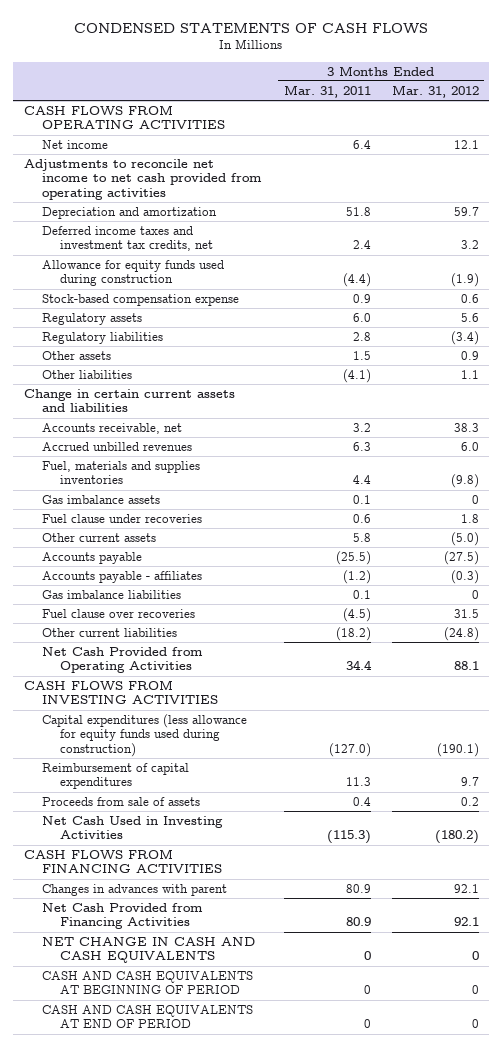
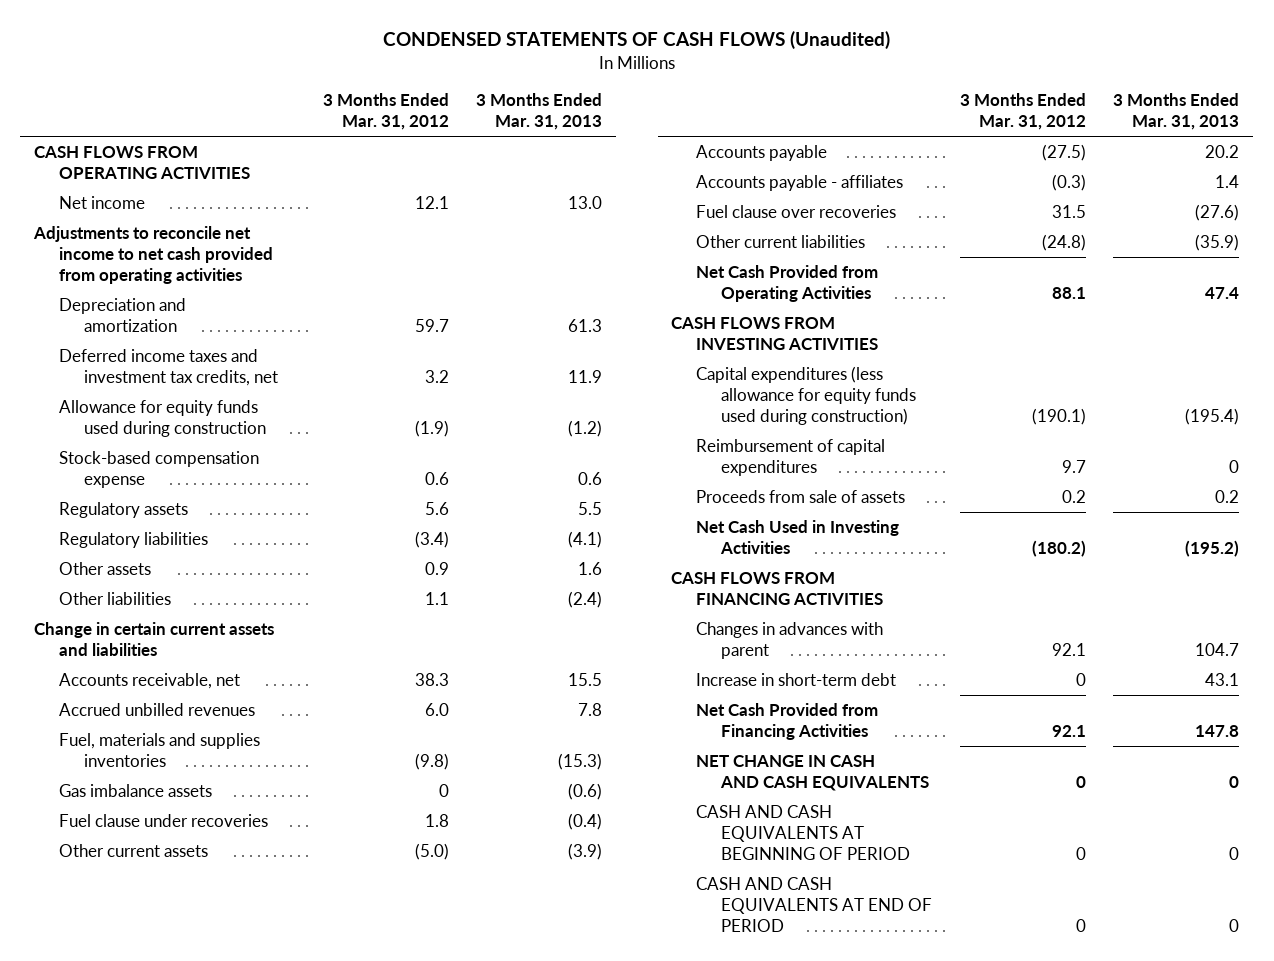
- CONDENSED STATEMENTS OF CASH FLOWS
+ CONDENSED STATEMENTS OF CASH FLOWS (Unaudited)
- | 3 Months Ended Mar. 31, 2011 | 3 Months Ended Mar. 31, 2012
+ | 3 Months Ended Mar. 31, 2012 | 3 Months Ended Mar. 31, 2013
- Gas imbalance liabilities | 0.1 | 0
+ Increase in short-term debt | 0 | 43.1

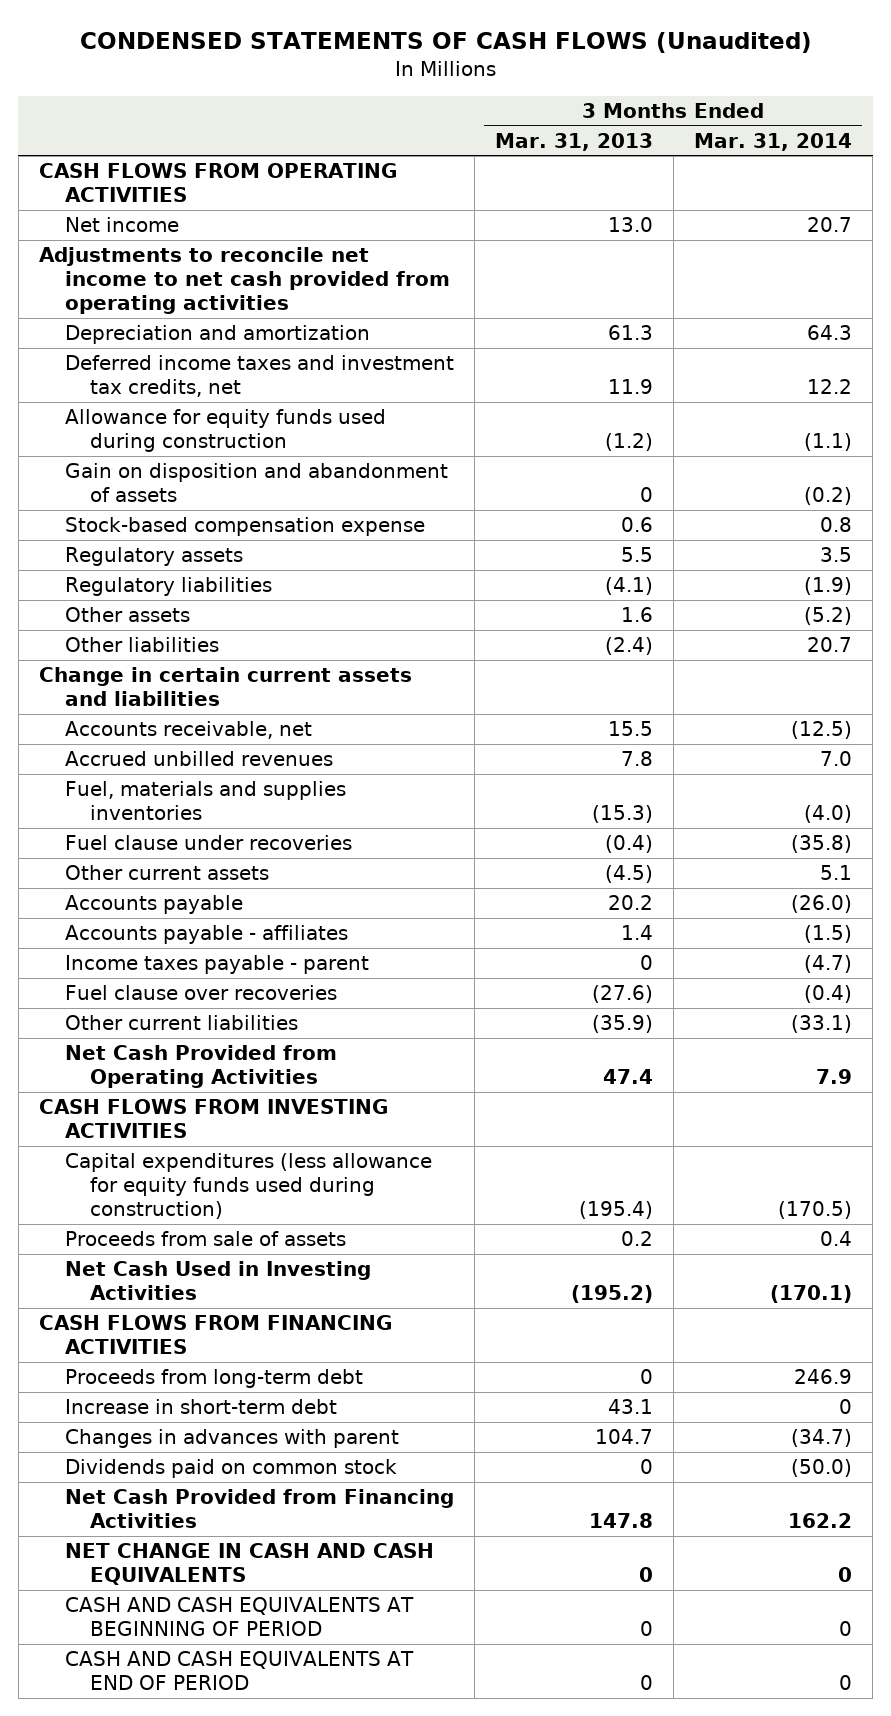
- | 3 Months Ended Mar. 31, 2012 | 3 Months Ended Mar. 31, 2013
+ | 3 Months Ended Mar. 31, 2013 | 3 Months Ended Mar. 31, 2014
+ Gain on disposition and abandonment of assets | 0 | (0.2)
- Gas imbalance assets | 0 | (0.6)
- Other current assets | (5.0) | (3.9)
+ Other current assets | (4.5) | 5.1
+ Income taxes payable - parent | 0 | (4.7)
- Reimbursement of capital expenditures | 9.7 | 0
+ Proceeds from long-term debt | 0 | 246.9
moved down: Changes in advances with parent | 104.7 | (34.7)
+ Dividends paid on common stock | 0 | (50.0)

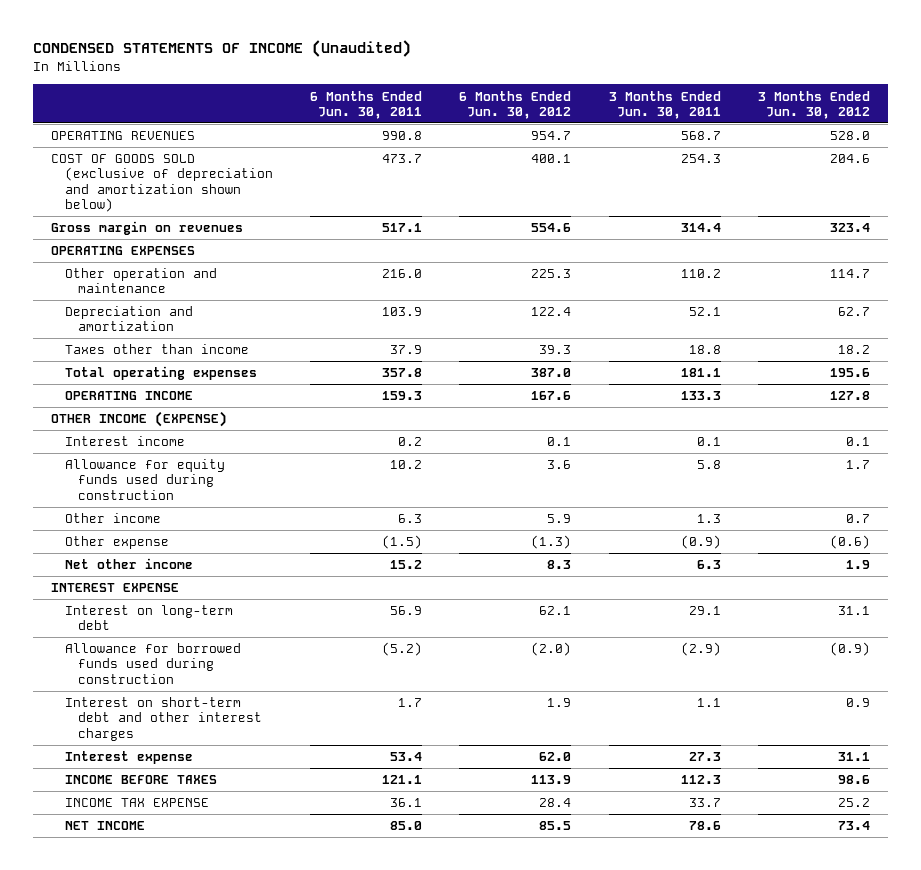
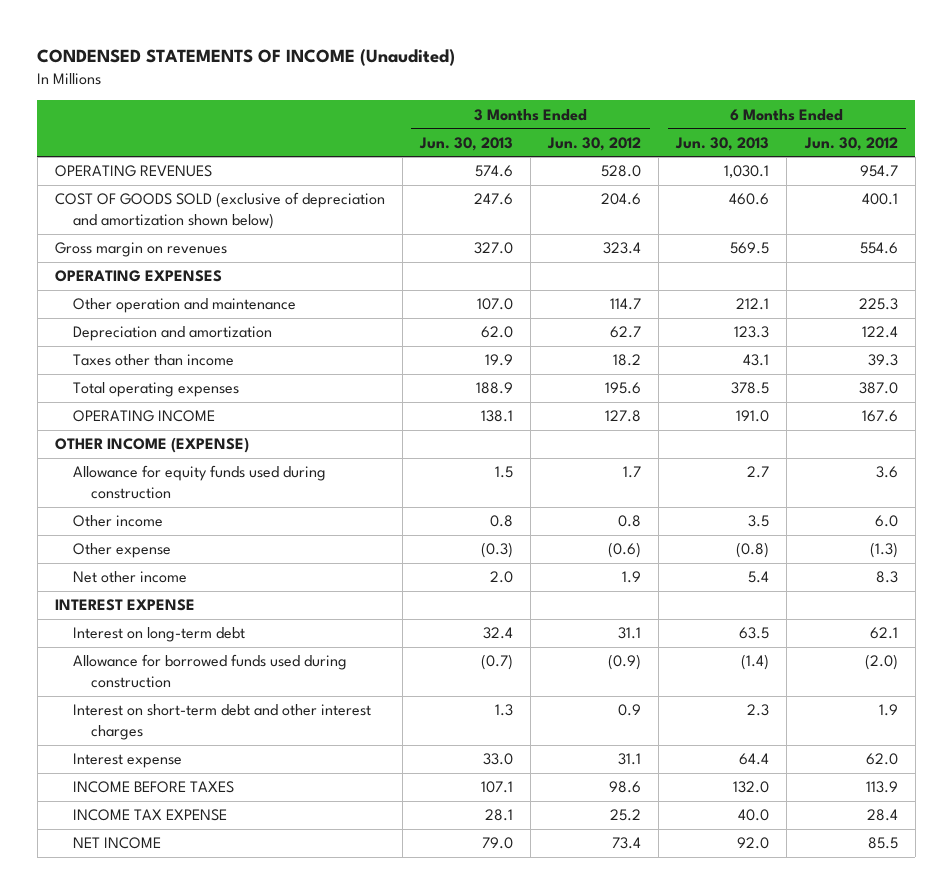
- | 6 Months Ended Jun. 30, 2011 | 6 Months Ended Jun. 30, 2012 | 3 Months Ended Jun. 30, 2011 | 3 Months Ended Jun. 30, 2012
+ | 3 Months Ended Jun. 30, 2013 | 3 Months Ended Jun. 30, 2012 | 6 Months Ended Jun. 30, 2013 | 6 Months Ended Jun. 30, 2012
- Interest income | 0.2 | 0.1 | 0.1 | 0.1
- Other income | 6.3 | 5.9 | 1.3 | 0.7
+ Other income | 0.8 | 0.8 | 3.5 | 6.0

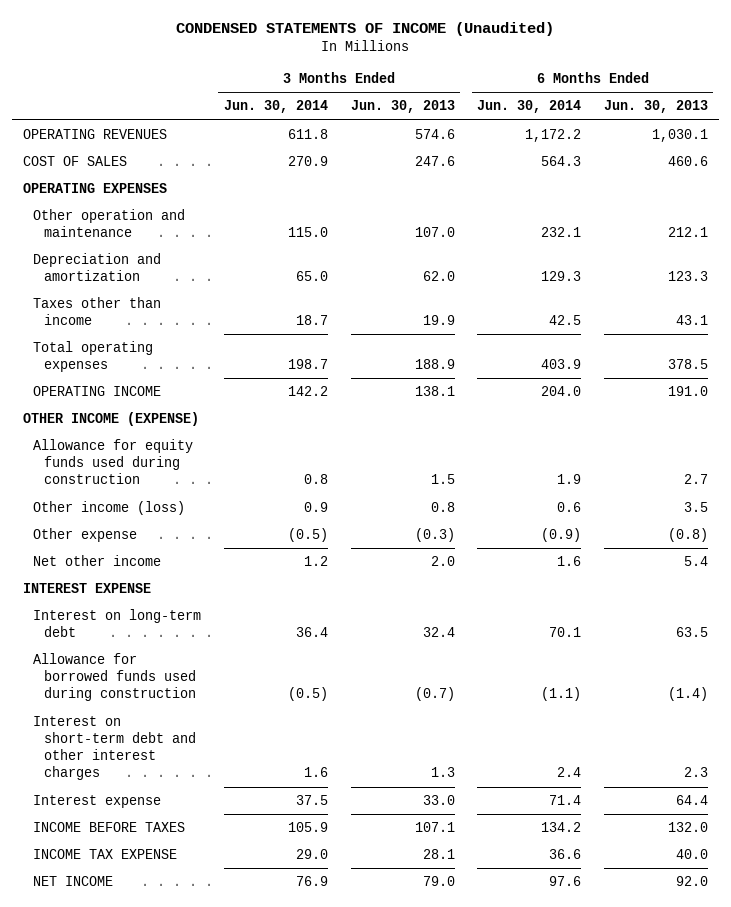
- | 3 Months Ended Jun. 30, 2013 | 3 Months Ended Jun. 30, 2012 | 6 Months Ended Jun. 30, 2013 | 6 Months Ended Jun. 30, 2012
+ | 3 Months Ended Jun. 30, 2014 | 3 Months Ended Jun. 30, 2013 | 6 Months Ended Jun. 30, 2014 | 6 Months Ended Jun. 30, 2013
- COST OF GOODS SOLD (exclusive of depreciation and amortization shown below) | 247.6 | 204.6 | 460.6 | 400.1
- Gross margin on revenues | 327.0 | 323.4 | 569.5 | 554.6
+ COST OF SALES | 270.9 | 247.6 | 564.3 | 460.6
- Other income | 0.8 | 0.8 | 3.5 | 6.0
+ Other income (loss) | 0.9 | 0.8 | 0.6 | 3.5

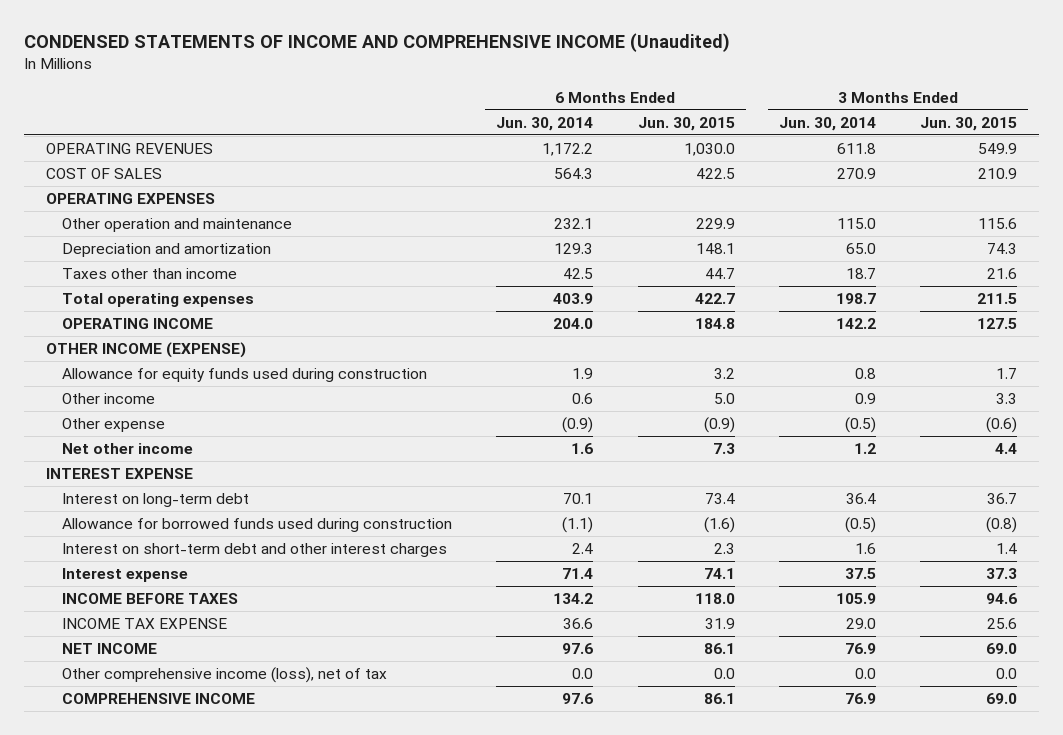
- CONDENSED STATEMENTS OF INCOME (Unaudited)
+ CONDENSED STATEMENTS OF INCOME AND COMPREHENSIVE INCOME (Unaudited)
- | 3 Months Ended Jun. 30, 2014 | 3 Months Ended Jun. 30, 2013 | 6 Months Ended Jun. 30, 2014 | 6 Months Ended Jun. 30, 2013
+ | 6 Months Ended Jun. 30, 2014 | 6 Months Ended Jun. 30, 2015 | 3 Months Ended Jun. 30, 2014 | 3 Months Ended Jun. 30, 2015
- Other income (loss) | 0.9 | 0.8 | 0.6 | 3.5
+ Other income | 0.6 | 5.0 | 0.9 | 3.3
+ Other comprehensive income (loss), net of tax | 0.0 | 0.0 | 0.0 | 0.0
+ COMPREHENSIVE INCOME | 97.6 | 86.1 | 76.9 | 69.0

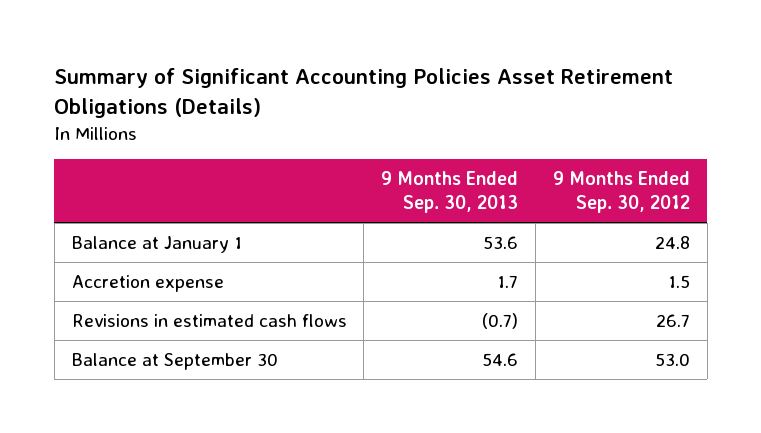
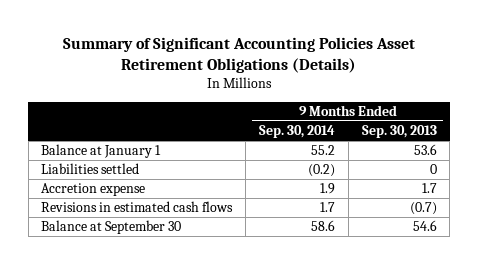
- | 9 Months Ended Sep. 30, 2013 | 9 Months Ended Sep. 30, 2012
+ | 9 Months Ended Sep. 30, 2014 | 9 Months Ended Sep. 30, 2013
+ Liabilities settled | (0.2) | 0

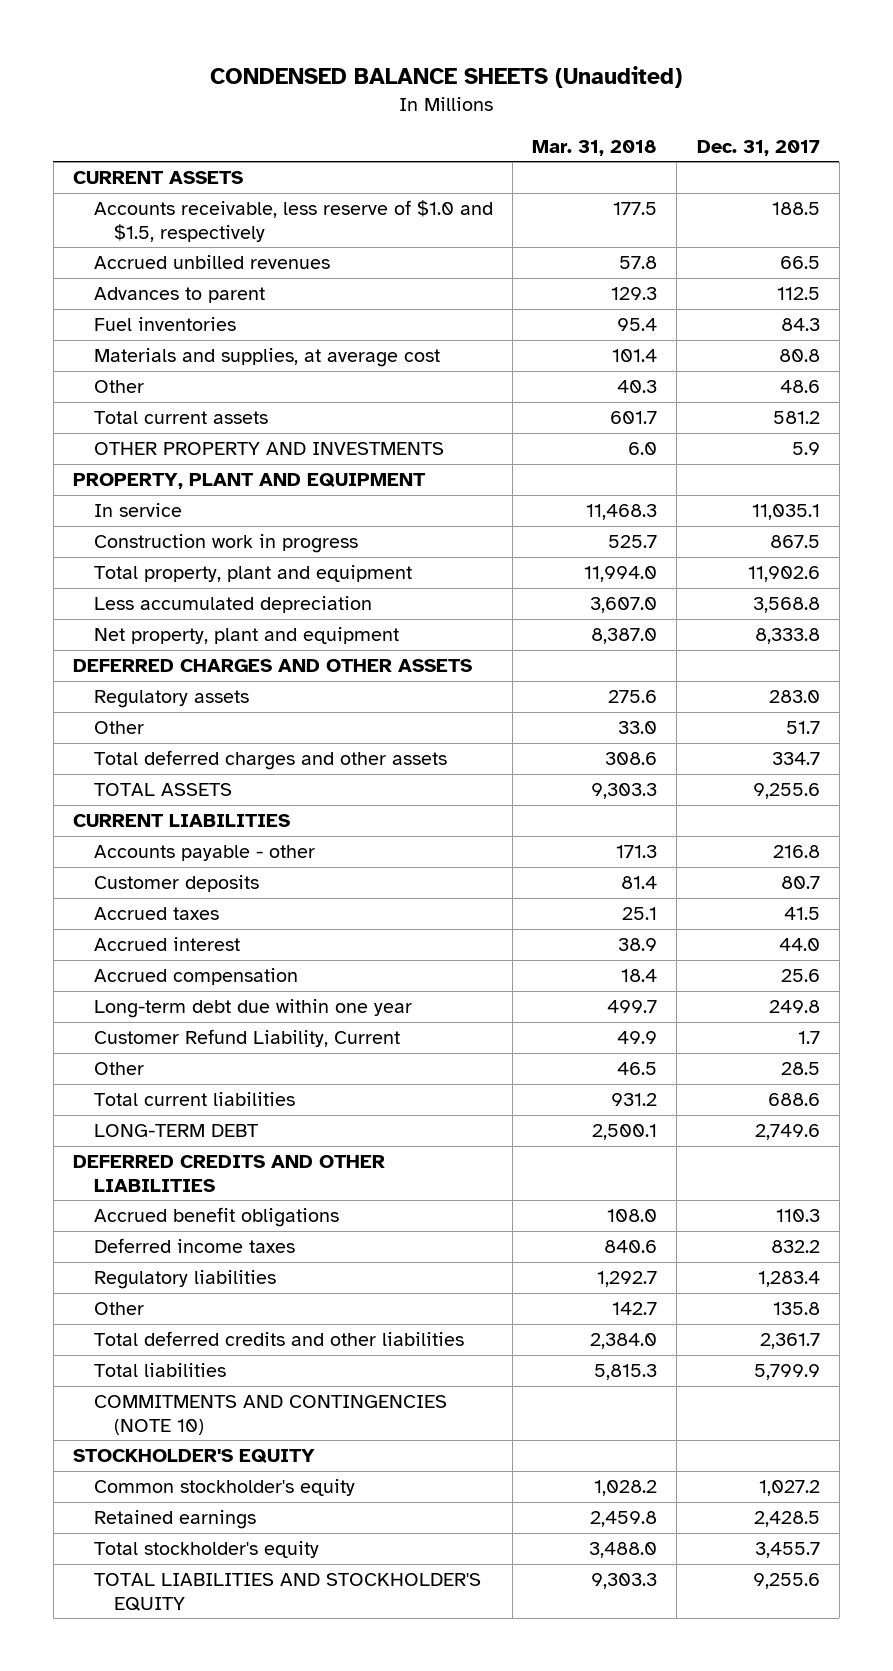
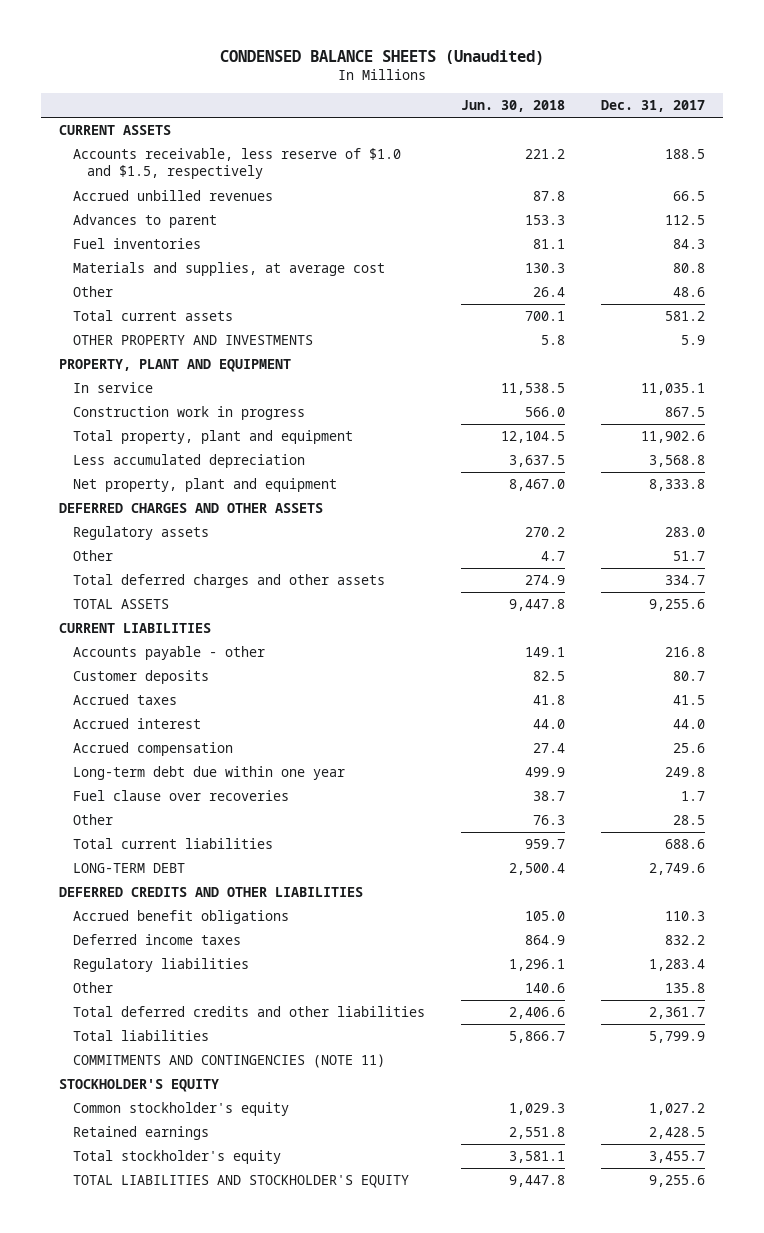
- | Mar. 31, 2018 | Dec. 31, 2017
+ | Jun. 30, 2018 | Dec. 31, 2017
- Customer Refund Liability, Current | 49.9 | 1.7
+ Fuel clause over recoveries | 38.7 | 1.7
- COMMITMENTS AND CONTINGENCIES (NOTE 10)
+ COMMITMENTS AND CONTINGENCIES (NOTE 11)

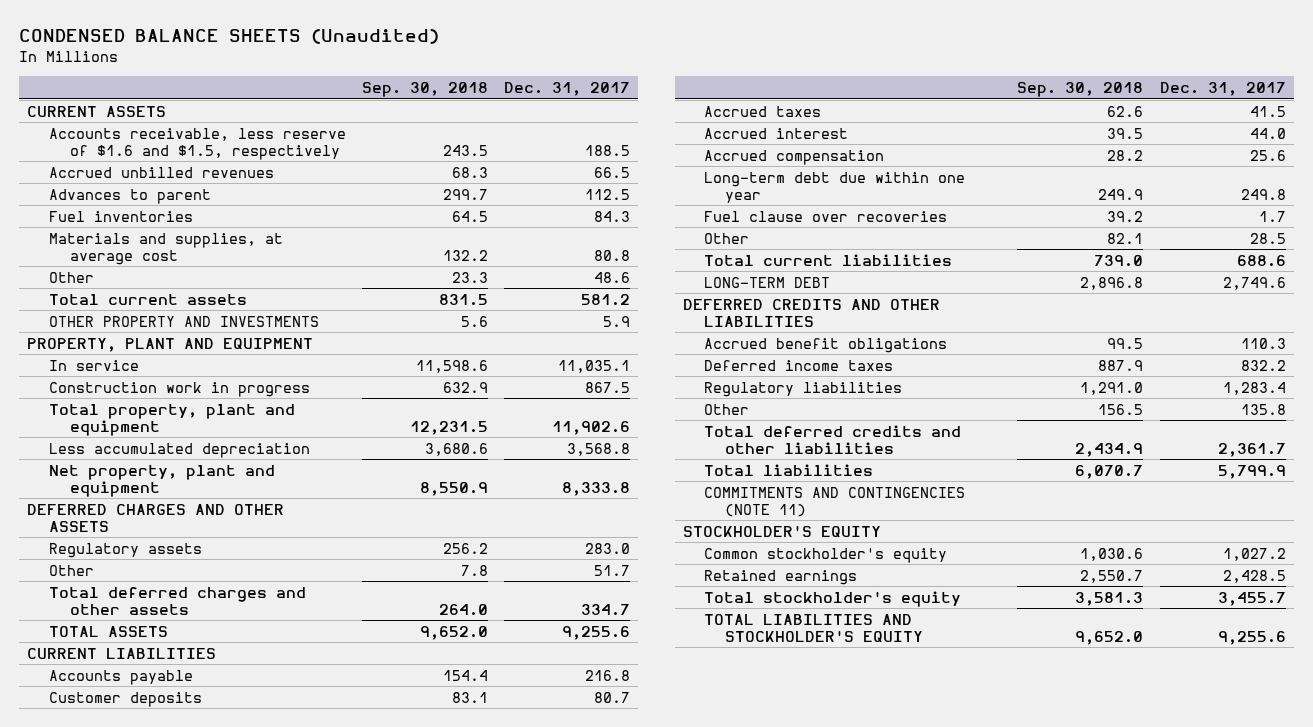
- | Jun. 30, 2018 | Dec. 31, 2017
+ | Sep. 30, 2018 | Dec. 31, 2017
- Accounts receivable, less reserve of $1.0 and $1.5, respectively | 221.2 | 188.5
+ Accounts receivable, less reserve of $1.6 and $1.5, respectively | 243.5 | 188.5
- Accounts payable - other | 149.1 | 216.8
+ Accounts payable | 154.4 | 216.8

